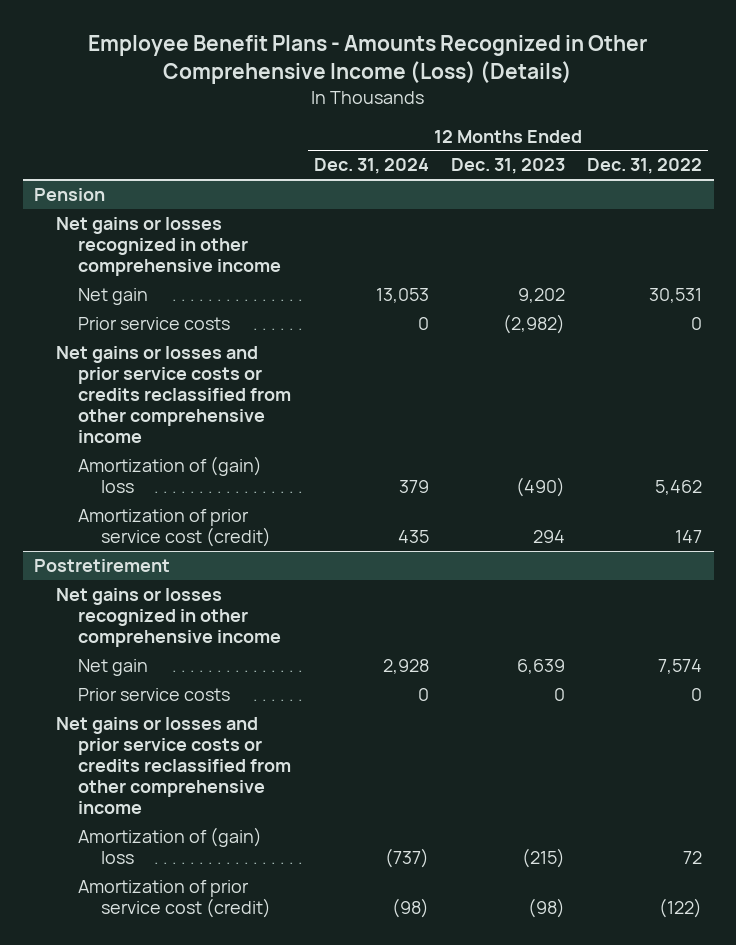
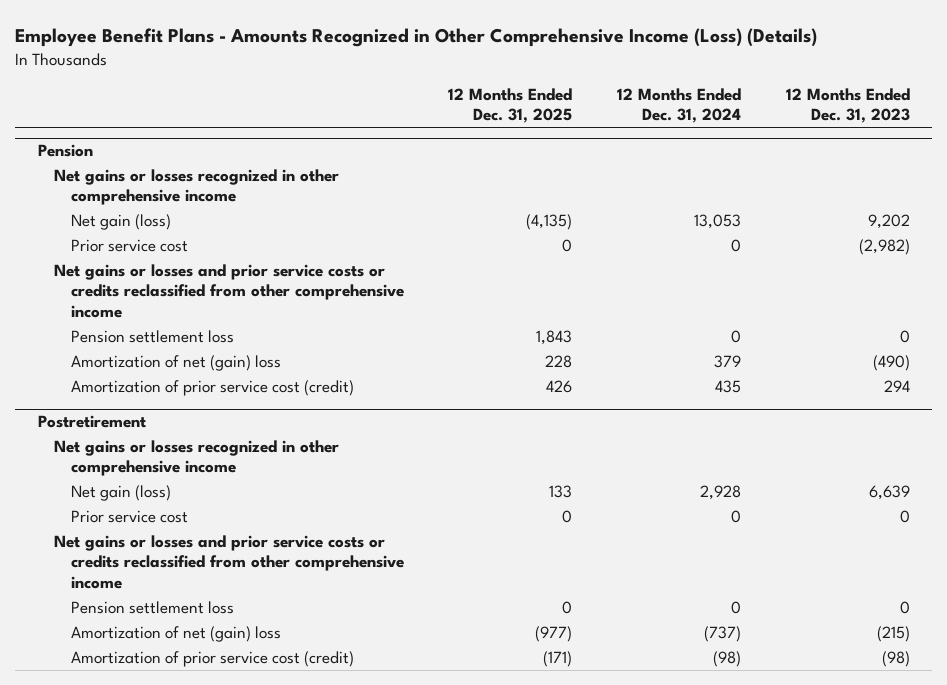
- | 12 Months Ended Dec. 31, 2024 | 12 Months Ended Dec. 31, 2023 | 12 Months Ended Dec. 31, 2022
+ | 12 Months Ended Dec. 31, 2025 | 12 Months Ended Dec. 31, 2024 | 12 Months Ended Dec. 31, 2023
@ Pension
- Net gain | 13,053 | 9,202 | 30,531
- Prior service costs | 0 | (2,982) | 0
+ Net gain (loss) | (4,135) | 13,053 | 9,202
+ Prior service cost | 0 | 0 | (2,982)
- Amortization of (gain) loss | 379 | (490) | 5,462
+ Pension settlement loss | 1,843 | 0 | 0
+ Amortization of net (gain) loss | 228 | 379 | (490)
@ Postretirement
- Net gain | 2,928 | 6,639 | 7,574
- Prior service costs | 0 | 0 | 0
+ Net gain (loss) | 133 | 2,928 | 6,639
+ Prior service cost | 0 | 0 | 0
- Amortization of (gain) loss | (737) | (215) | 72
+ Pension settlement loss | 0 | 0 | 0
+ Amortization of net (gain) loss | (977) | (737) | (215)

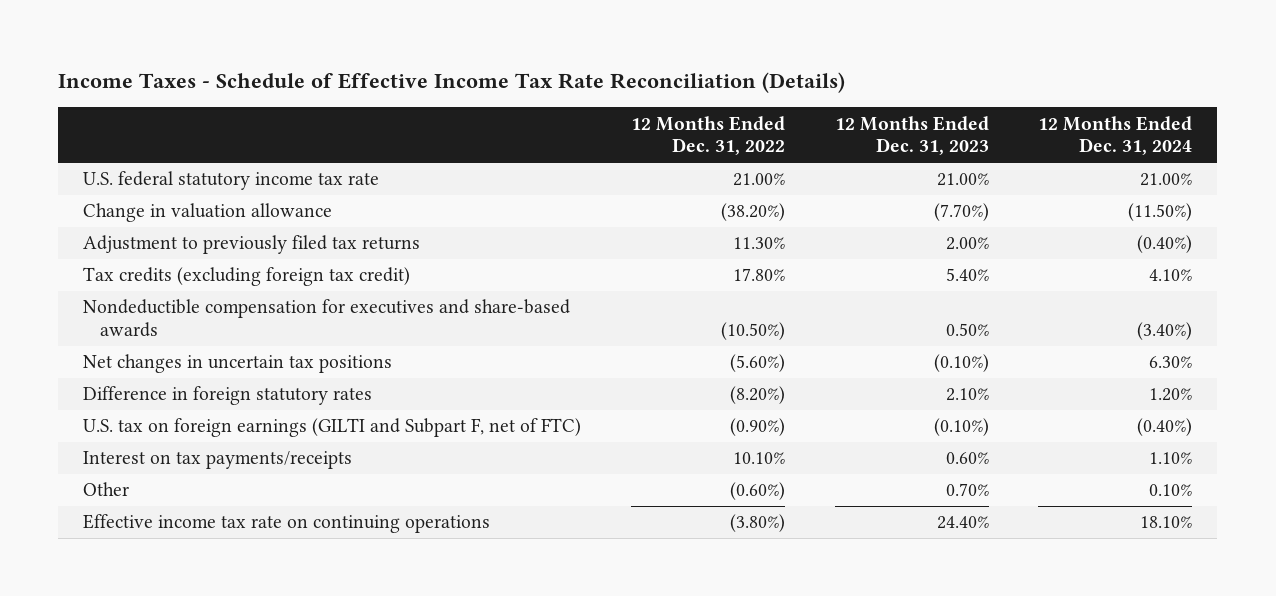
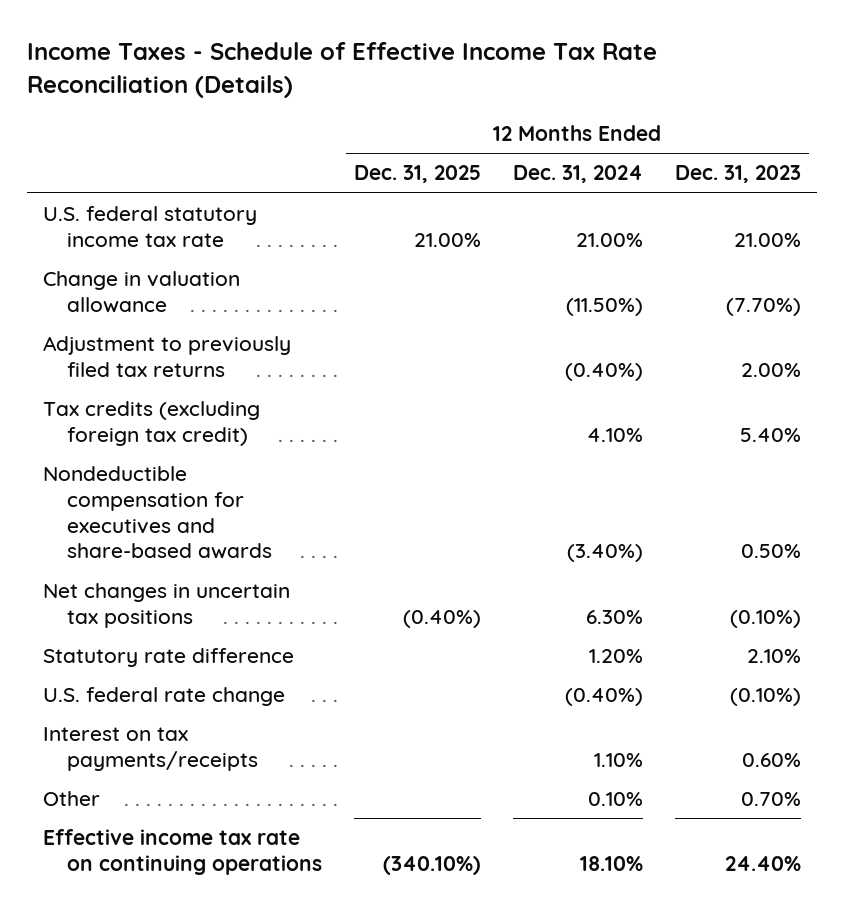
- | 12 Months Ended Dec. 31, 2022 | 12 Months Ended Dec. 31, 2023 | 12 Months Ended Dec. 31, 2024
+ | 12 Months Ended Dec. 31, 2025 | 12 Months Ended Dec. 31, 2024 | 12 Months Ended Dec. 31, 2023
- Difference in foreign statutory rates | (8.20%) | 2.10% | 1.20%
- U.S. tax on foreign earnings (GILTI and Subpart F, net of FTC) | (0.90%) | (0.10%) | (0.40%)
+ Statutory rate difference | | 1.20% | 2.10%
+ U.S. federal rate change | | (0.40%) | (0.10%)

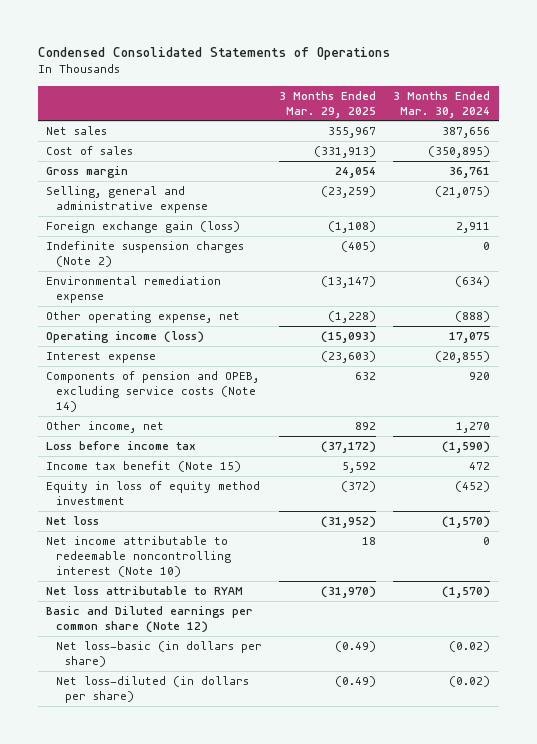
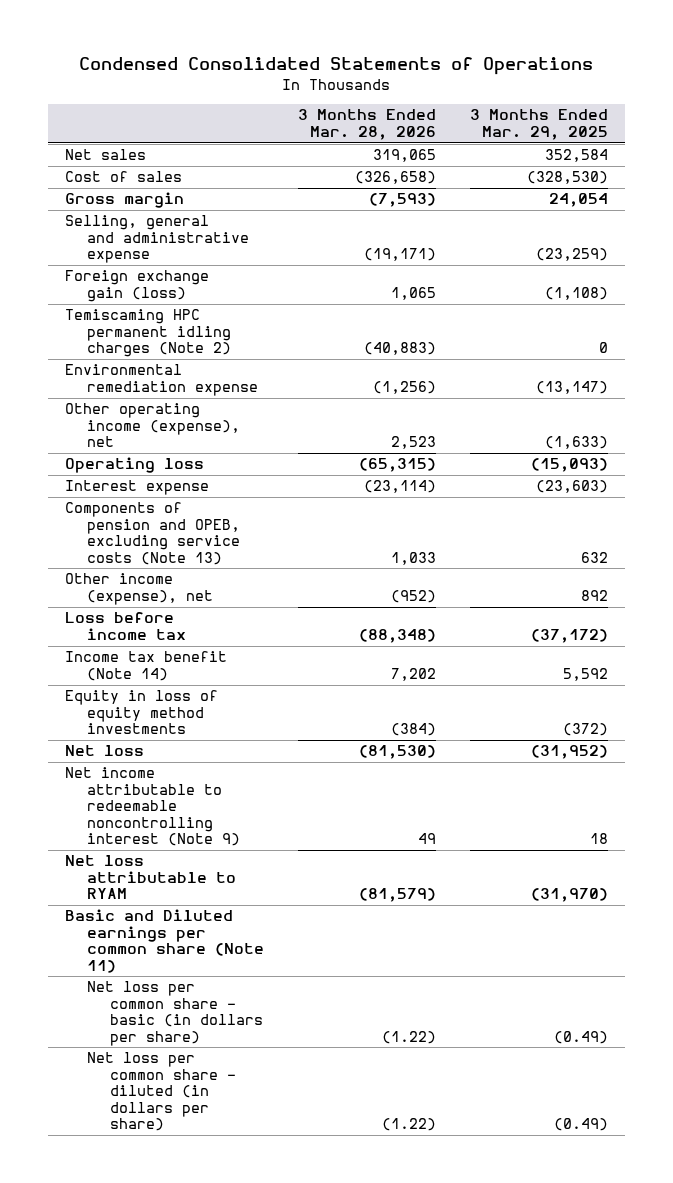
- | 3 Months Ended Mar. 29, 2025 | 3 Months Ended Mar. 30, 2024
+ | 3 Months Ended Mar. 28, 2026 | 3 Months Ended Mar. 29, 2025
- Net sales | 355,967 | 387,656
- Cost of sales | (331,913) | (350,895)
+ Net sales | 319,065 | 352,584
+ Cost of sales | (326,658) | (328,530)
- Indefinite suspension charges (Note 2) | (405) | 0
+ Temiscaming HPC permanent idling charges (Note 2) | (40,883) | 0
- Other operating expense, net | (1,228) | (888)
- Operating income (loss) | (15,093) | 17,075
+ Other operating income (expense), net | 2,523 | (1,633)
+ Operating loss | (65,315) | (15,093)
- Components of pension and OPEB, excluding service costs (Note 14) | 632 | 920
- Other income, net | 892 | 1,270
+ Components of pension and OPEB, excluding service costs (Note 13) | 1,033 | 632
+ Other income (expense), net | (952) | 892
- Income tax benefit (Note 15) | 5,592 | 472
- Equity in loss of equity method investment | (372) | (452)
+ Income tax benefit (Note 14) | 7,202 | 5,592
+ Equity in loss of equity method investments | (384) | (372)
- Net income attributable to redeemable noncontrolling interest (Note 10) | 18 | 0
+ Net income attributable to redeemable noncontrolling interest (Note 9) | 49 | 18
- Basic and Diluted earnings per common share (Note 12)
- Net loss-basic (in dollars per share) | (0.49) | (0.02)
- Net loss-diluted (in dollars per share) | (0.49) | (0.02)
+ Basic and Diluted earnings per common share (Note 11)
+ Net loss per common share - basic (in dollars per share) | (1.22) | (0.49)
+ Net loss per common share - diluted (in dollars per share) | (1.22) | (0.49)

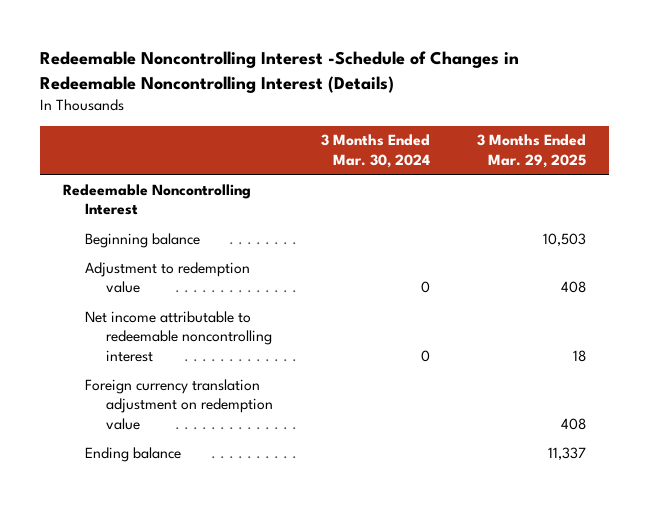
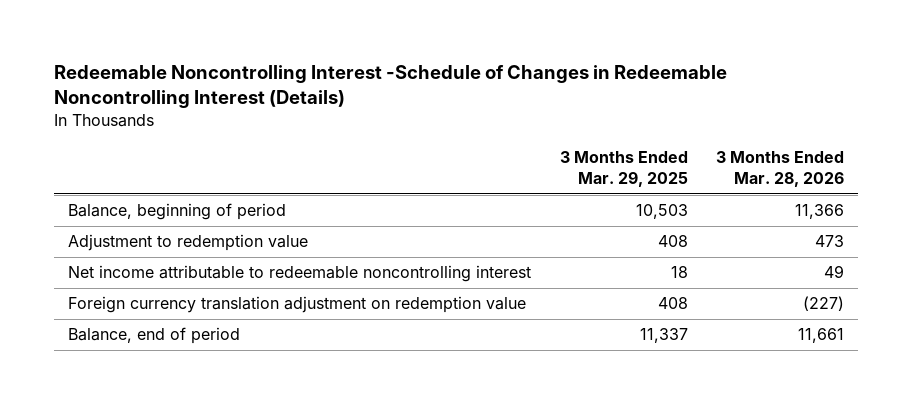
- | 3 Months Ended Mar. 30, 2024 | 3 Months Ended Mar. 29, 2025
+ | 3 Months Ended Mar. 29, 2025 | 3 Months Ended Mar. 28, 2026
- Redeemable Noncontrolling Interest
- Beginning balance | | 10,503
+ Balance, beginning of period | 10,503 | 11,366
- Ending balance | | 11,337
+ Balance, end of period | 11,337 | 11,661

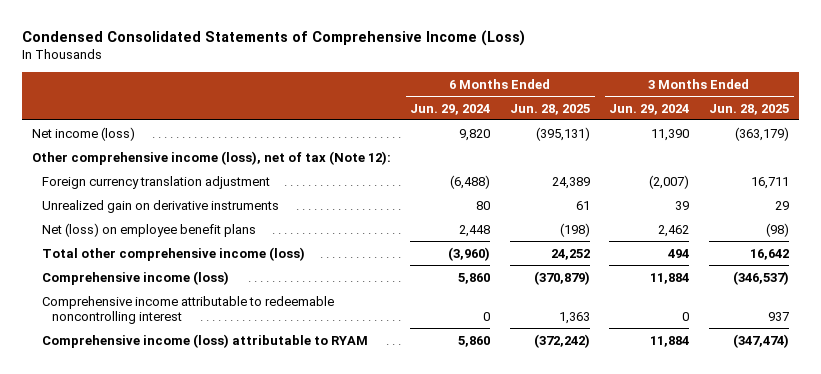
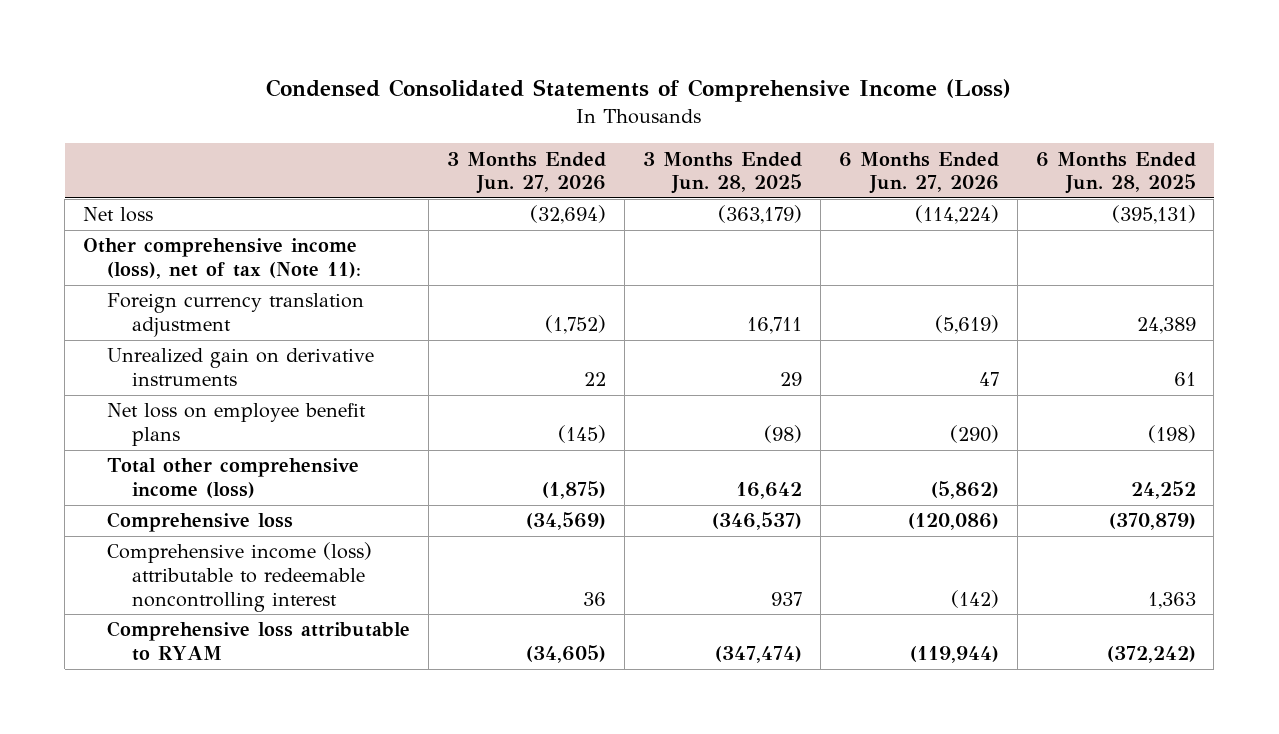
- | 6 Months Ended Jun. 29, 2024 | 6 Months Ended Jun. 28, 2025 | 3 Months Ended Jun. 29, 2024 | 3 Months Ended Jun. 28, 2025
+ | 3 Months Ended Jun. 27, 2026 | 3 Months Ended Jun. 28, 2025 | 6 Months Ended Jun. 27, 2026 | 6 Months Ended Jun. 28, 2025
- Net income (loss) | 9,820 | (395,131) | 11,390 | (363,179)
- Other comprehensive income (loss), net of tax (Note 12):
+ Net loss | (32,694) | (363,179) | (114,224) | (395,131)
+ Other comprehensive income (loss), net of tax (Note 11):
- Net (loss) on employee benefit plans | 2,448 | (198) | 2,462 | (98)
+ Net loss on employee benefit plans | (145) | (98) | (290) | (198)
- Comprehensive income (loss) | 5,860 | (370,879) | 11,884 | (346,537)
- Comprehensive income attributable to redeemable noncontrolling interest | 0 | 1,363 | 0 | 937
- Comprehensive income (loss) attributable to RYAM | 5,860 | (372,242) | 11,884 | (347,474)
+ Comprehensive loss | (34,569) | (346,537) | (120,086) | (370,879)
+ Comprehensive income (loss) attributable to redeemable noncontrolling interest | 36 | 937 | (142) | 1,363
+ Comprehensive loss attributable to RYAM | (34,605) | (347,474) | (119,944) | (372,242)

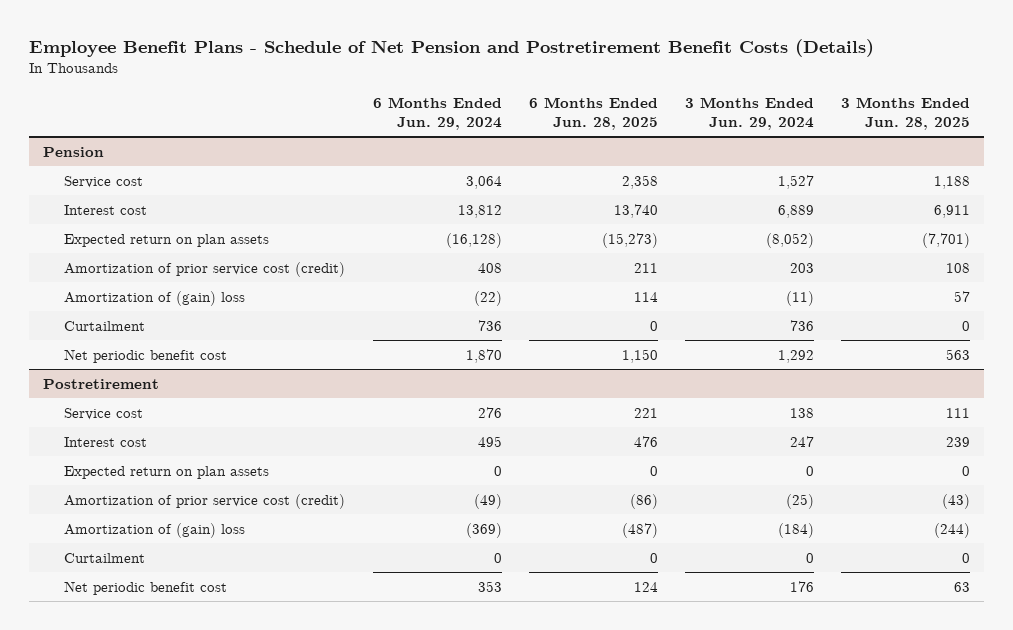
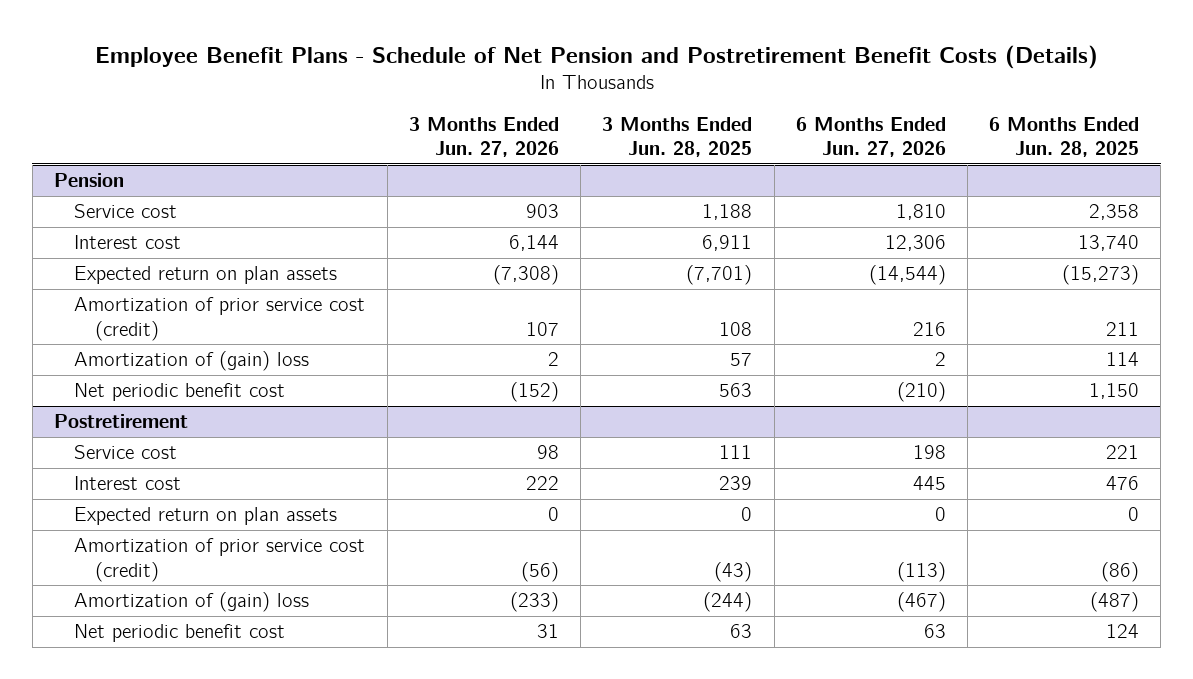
- | 6 Months Ended Jun. 29, 2024 | 6 Months Ended Jun. 28, 2025 | 3 Months Ended Jun. 29, 2024 | 3 Months Ended Jun. 28, 2025
+ | 3 Months Ended Jun. 27, 2026 | 3 Months Ended Jun. 28, 2025 | 6 Months Ended Jun. 27, 2026 | 6 Months Ended Jun. 28, 2025
@ Pension
- Curtailment | 736 | 0 | 736 | 0
@ Postretirement
- Curtailment | 0 | 0 | 0 | 0

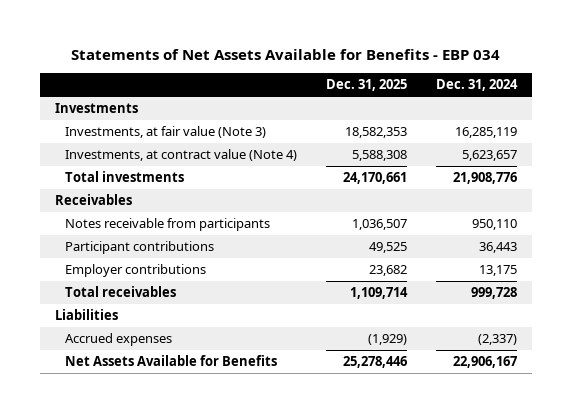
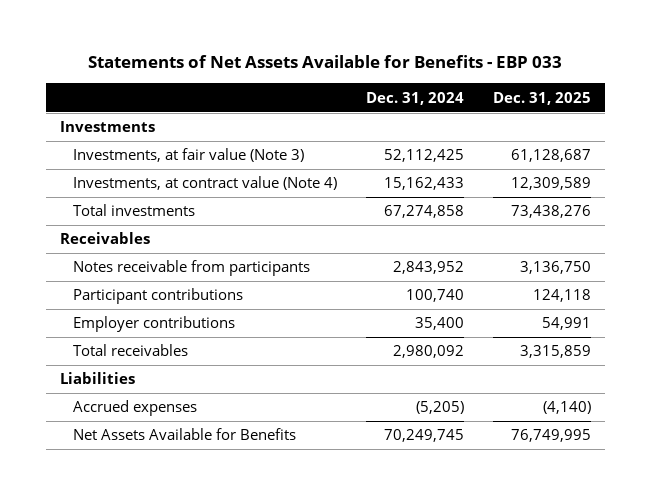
- Statements of Net Assets Available for Benefits - EBP 034
+ Statements of Net Assets Available for Benefits - EBP 033
- | Dec. 31, 2025 | Dec. 31, 2024
+ | Dec. 31, 2024 | Dec. 31, 2025
- Investments, at fair value (Note 3) | 18,582,353 | 16,285,119
- Investments, at contract value (Note 4) | 5,588,308 | 5,623,657
- Total investments | 24,170,661 | 21,908,776
+ Investments, at fair value (Note 3) | 52,112,425 | 61,128,687
+ Investments, at contract value (Note 4) | 15,162,433 | 12,309,589
+ Total investments | 67,274,858 | 73,438,276
- Notes receivable from participants | 1,036,507 | 950,110
- Participant contributions | 49,525 | 36,443
- Employer contributions | 23,682 | 13,175
- Total receivables | 1,109,714 | 999,728
+ Notes receivable from participants | 2,843,952 | 3,136,750
+ Participant contributions | 100,740 | 124,118
+ Employer contributions | 35,400 | 54,991
+ Total receivables | 2,980,092 | 3,315,859
- Accrued expenses | (1,929) | (2,337)
- Net Assets Available for Benefits | 25,278,446 | 22,906,167
+ Accrued expenses | (5,205) | (4,140)
+ Net Assets Available for Benefits | 70,249,745 | 76,749,995

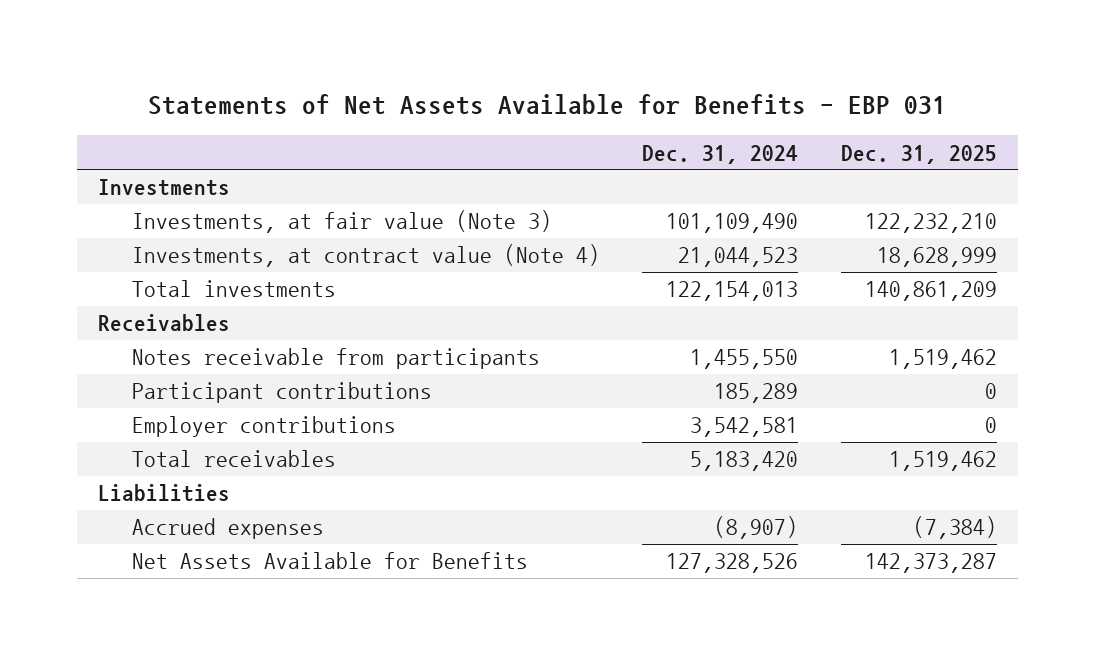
- Statements of Net Assets Available for Benefits - EBP 033
+ Statements of Net Assets Available for Benefits - EBP 031
- Investments, at fair value (Note 3) | 52,112,425 | 61,128,687
- Investments, at contract value (Note 4) | 15,162,433 | 12,309,589
- Total investments | 67,274,858 | 73,438,276
+ Investments, at fair value (Note 3) | 101,109,490 | 122,232,210
+ Investments, at contract value (Note 4) | 21,044,523 | 18,628,999
+ Total investments | 122,154,013 | 140,861,209
- Notes receivable from participants | 2,843,952 | 3,136,750
- Participant contributions | 100,740 | 124,118
- Employer contributions | 35,400 | 54,991
- Total receivables | 2,980,092 | 3,315,859
+ Notes receivable from participants | 1,455,550 | 1,519,462
+ Participant contributions | 185,289 | 0
+ Employer contributions | 3,542,581 | 0
+ Total receivables | 5,183,420 | 1,519,462
- Accrued expenses | (5,205) | (4,140)
- Net Assets Available for Benefits | 70,249,745 | 76,749,995
+ Accrued expenses | (8,907) | (7,384)
+ Net Assets Available for Benefits | 127,328,526 | 142,373,287

